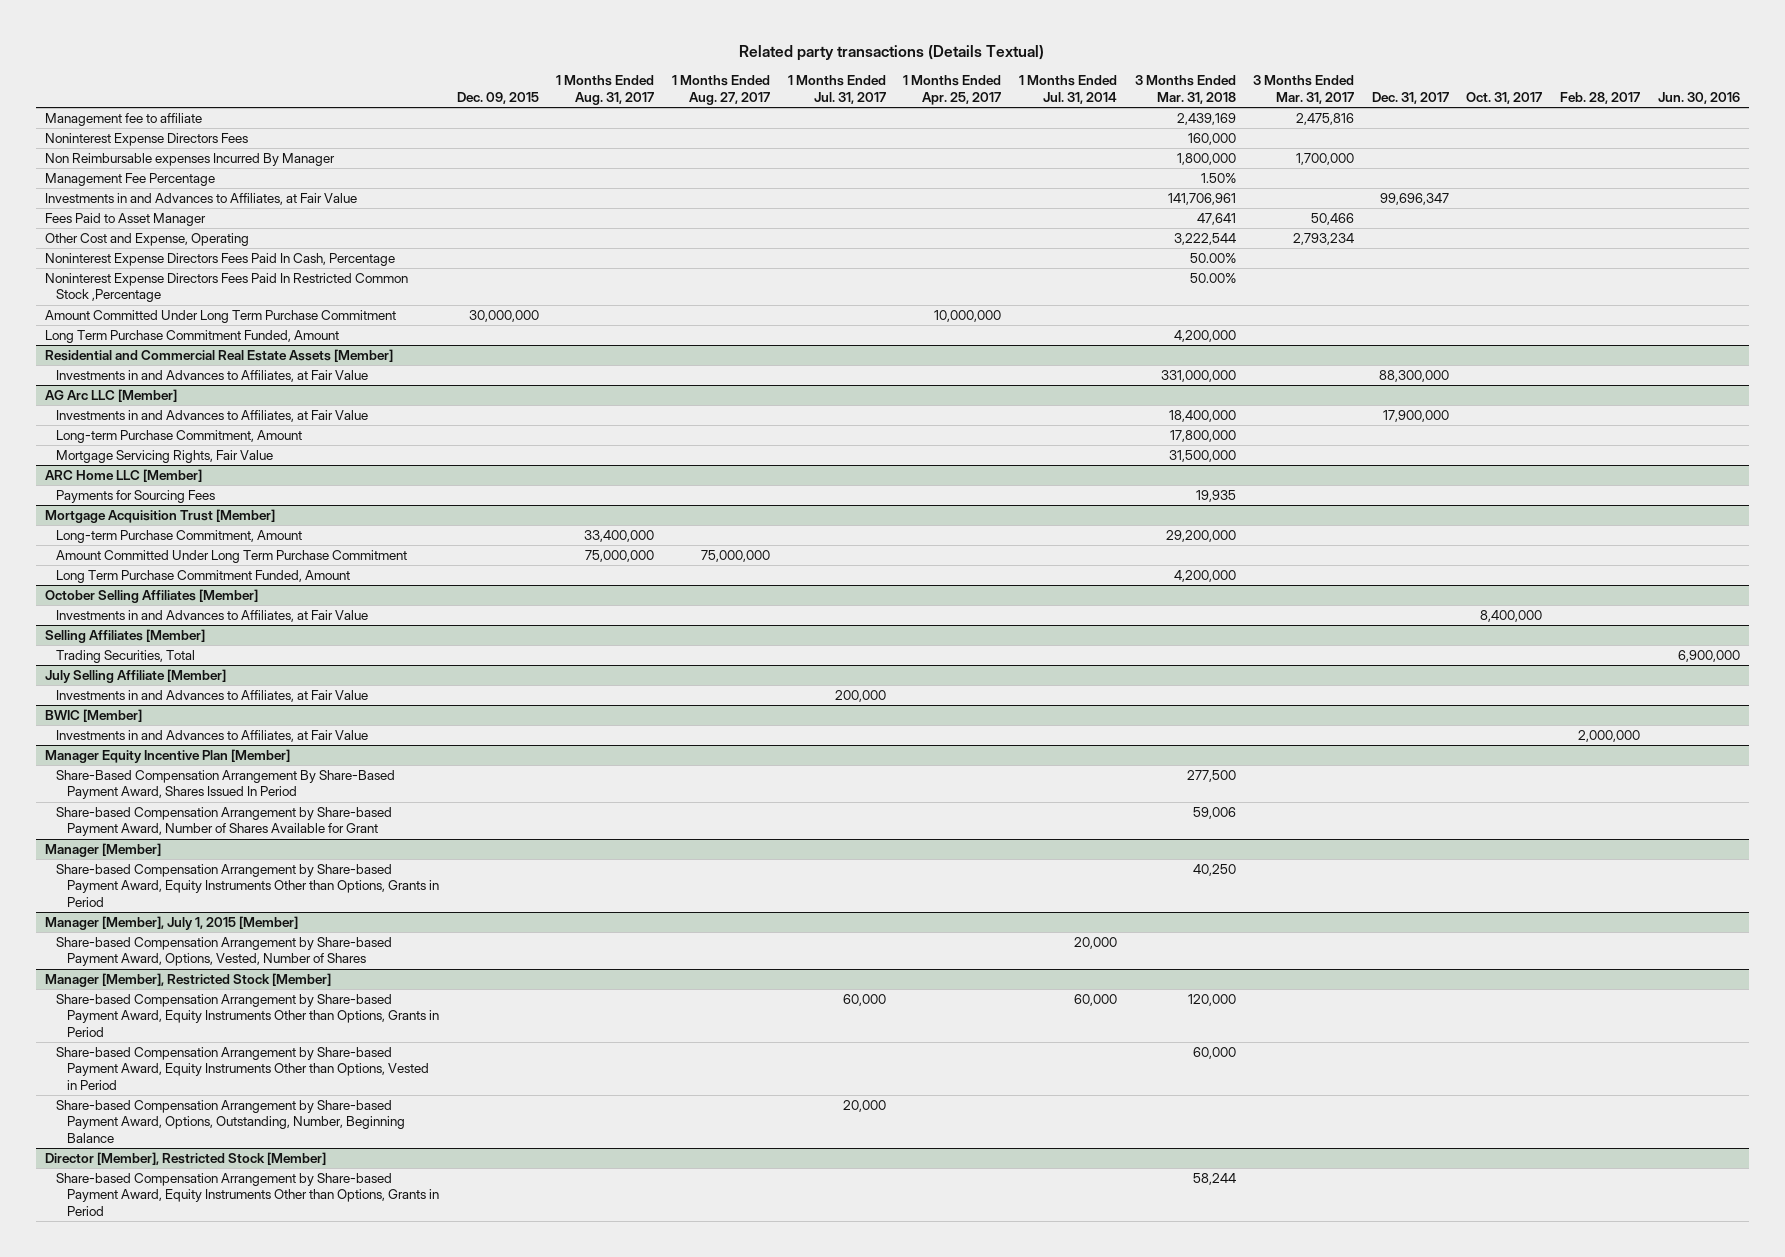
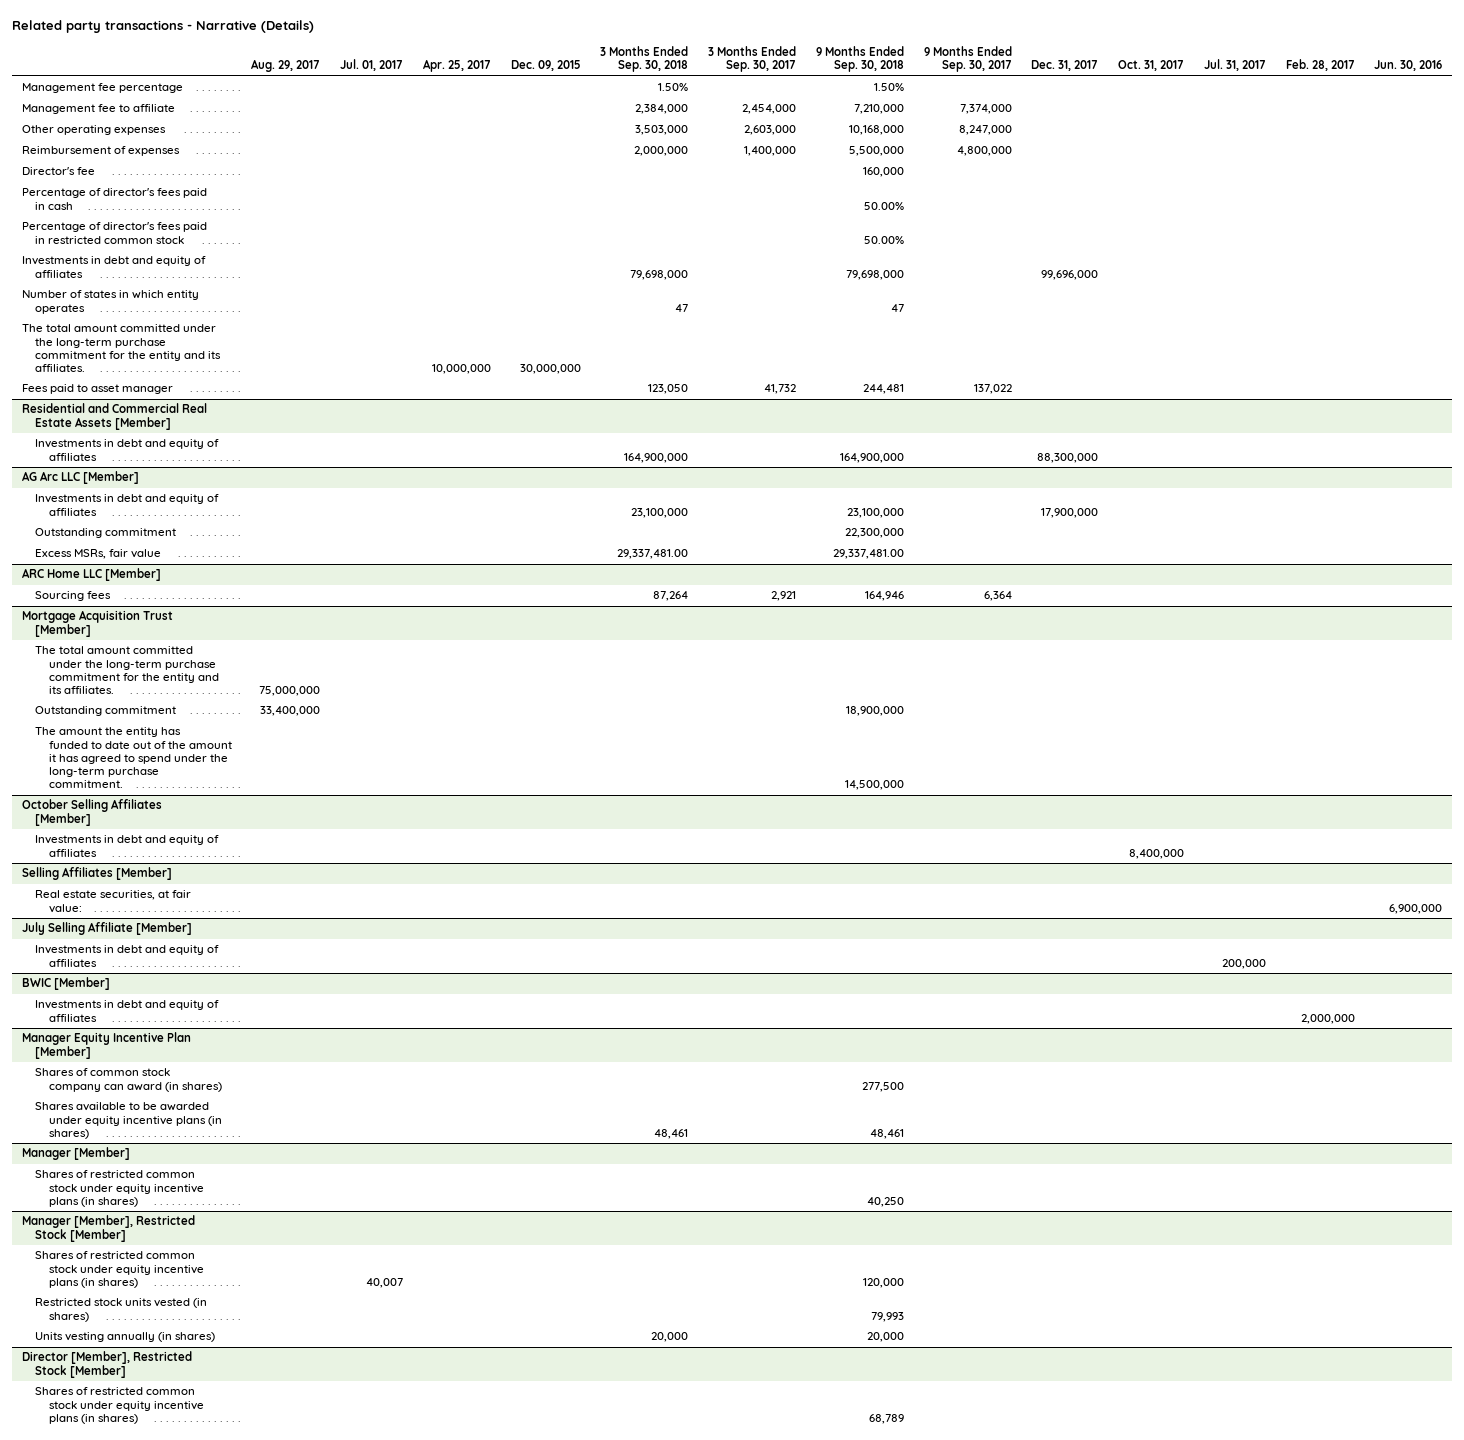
- Related party transactions (Details Textual)
+ Related party transactions - Narrative (Details)
- | Dec. 09, 2015 | 1 Months Ended Aug. 31, 2017 | 1 Months Ended Aug. 27, 2017 | 1 Months Ended Jul. 31, 2017 | 1 Months Ended Apr. 25, 2017 | 1 Months Ended Jul. 31, 2014 | 3 Months Ended Mar. 31, 2018 | 3 Months Ended Mar. 31, 2017 | Dec. 31, 2017 | Oct. 31, 2017 | Feb. 28, 2017 | Jun. 30, 2016
+ | Aug. 29, 2017 | Jul. 01, 2017 | Apr. 25, 2017 | Dec. 09, 2015 | 3 Months Ended Sep. 30, 2018 | 3 Months Ended Sep. 30, 2017 | 9 Months Ended Sep. 30, 2018 | 9 Months Ended Sep. 30, 2017 | Dec. 31, 2017 | Oct. 31, 2017 | Jul. 31, 2017 | Feb. 28, 2017 | Jun. 30, 2016
+ Management fee percentage | | | | | 1.50% | | 1.50% | | | | | |
- Noninterest Expense Directors Fees | | | | | | | 160,000 | | | | |
- Non Reimbursable expenses Incurred By Manager | | | | | | | 1,800,000 | 1,700,000 | | | |
- Management Fee Percentage | | | | | | | 1.50% | | | | |
- Investments in and Advances to Affiliates, at Fair Value | | | | | | | 141,706,961 | | 99,696,347 | | |
- Fees Paid to Asset Manager | | | | | | | 47,641 | 50,466 | | | |
- Other Cost and Expense, Operating | | | | | | | 3,222,544 | 2,793,234 | | | |
- Noninterest Expense Directors Fees Paid In Cash, Percentage | | | | | | | 50.00% | | | | |
- Noninterest Expense Directors Fees Paid In Restricted Common Stock ,Percentage | | | | | | | 50.00% | | | | |
- Amount Committed Under Long Term Purchase Commitment | 30,000,000 | | | | 10,000,000 | | | | | | |
- Long Term Purchase Commitment Funded, Amount | | | | | | | 4,200,000 | | | | |
+ Other operating expenses | | | | | 3,503,000 | 2,603,000 | 10,168,000 | 8,247,000 | | | | |
+ Reimbursement of expenses | | | | | 2,000,000 | 1,400,000 | 5,500,000 | 4,800,000 | | | | |
+ Director's fee | | | | | | | 160,000 | | | | | |
+ Percentage of director's fees paid in cash | | | | | | | 50.00% | | | | | |
+ Percentage of director's fees paid in restricted common stock | | | | | | | 50.00% | | | | | |
+ Investments in debt and equity of affiliates | | | | | 79,698,000 | | 79,698,000 | | 99,696,000 | | | |
+ Number of states in which entity operates | | | | | 47 | | 47 | | | | | |
+ The total amount committed under the long-term purchase commitment for the entity and its affiliates. | | | 10,000,000 | 30,000,000 | | | | | | | | |
+ Fees paid to asset manager | | | | | 123,050 | 41,732 | 244,481 | 137,022 | | | | |
@ Residential and Commercial Real Estate Assets [Member]
- Investments in and Advances to Affiliates, at Fair Value | | | | | | | 331,000,000 | | 88,300,000 | | |
+ Investments in debt and equity of affiliates | | | | | 164,900,000 | | 164,900,000 | | 88,300,000 | | | |
@ AG Arc LLC [Member]
- Investments in and Advances to Affiliates, at Fair Value | | | | | | | 18,400,000 | | 17,900,000 | | |
- Long-term Purchase Commitment, Amount | | | | | | | 17,800,000 | | | | |
- Mortgage Servicing Rights, Fair Value | | | | | | | 31,500,000 | | | | |
+ Investments in debt and equity of affiliates | | | | | 23,100,000 | | 23,100,000 | | 17,900,000 | | | |
+ Outstanding commitment | | | | | | | 22,300,000 | | | | | |
+ Excess MSRs, fair value | | | | | 29,337,481.00 | | 29,337,481.00 | | | | | |
@ ARC Home LLC [Member]
- Payments for Sourcing Fees | | | | | | | 19,935 | | | | |
+ Sourcing fees | | | | | 87,264 | 2,921 | 164,946 | 6,364 | | | | |
@ Mortgage Acquisition Trust [Member]
- Long-term Purchase Commitment, Amount | | 33,400,000 | | | | | 29,200,000 | | | | |
- Amount Committed Under Long Term Purchase Commitment | | 75,000,000 | 75,000,000 | | | | | | | | |
- Long Term Purchase Commitment Funded, Amount | | | | | | | 4,200,000 | | | | |
+ The total amount committed under the long-term purchase commitment for the entity and its affiliates. | 75,000,000 | | | | | | | | | | | |
+ Outstanding commitment | 33,400,000 | | | | | | 18,900,000 | | | | | |
+ The amount the entity has funded to date out of the amount it has agreed to spend under the long-term purchase commitment. | | | | | | | 14,500,000 | | | | | |
@ October Selling Affiliates [Member]
- Investments in and Advances to Affiliates, at Fair Value | | | | | | | | | | 8,400,000 | |
+ Investments in debt and equity of affiliates | | | | | | | | | | 8,400,000 | | |
@ Selling Affiliates [Member]
- Trading Securities, Total | | | | | | | | | | | | 6,900,000
+ Real estate securities, at fair value: | | | | | | | | | | | | | 6,900,000
@ July Selling Affiliate [Member]
- Investments in and Advances to Affiliates, at Fair Value | | | | 200,000 | | | | | | | |
+ Investments in debt and equity of affiliates | | | | | | | | | | | 200,000 | |
@ BWIC [Member]
- Investments in and Advances to Affiliates, at Fair Value | | | | | | | | | | | 2,000,000 |
+ Investments in debt and equity of affiliates | | | | | | | | | | | | 2,000,000 |
@ Manager Equity Incentive Plan [Member]
- Share-Based Compensation Arrangement By Share-Based Payment Award, Shares Issued In Period | | | | | | | 277,500 | | | | |
- Share-based Compensation Arrangement by Share-based Payment Award, Number of Shares Available for Grant | | | | | | | 59,006 | | | | |
+ Shares of common stock company can award (in shares) | | | | | | | 277,500 | | | | | |
+ Shares available to be awarded under equity incentive plans (in shares) | | | | | 48,461 | | 48,461 | | | | | |
@ Manager [Member]
- Share-based Compensation Arrangement by Share-based Payment Award, Equity Instruments Other than Options, Grants in Period | | | | | | | 40,250 | | | | |
- Manager [Member], July 1, 2015 [Member]
- Share-based Compensation Arrangement by Share-based Payment Award, Options, Vested, Number of Shares | | | | | | 20,000 | | | | | |
@ Manager [Member]
+ Shares of restricted common stock under equity incentive plans (in shares) | | | | | | | 40,250 | | | | | |
@ Manager [Member], Restricted Stock [Member]
- Share-based Compensation Arrangement by Share-based Payment Award, Equity Instruments Other than Options, Grants in Period | | | | 60,000 | | 60,000 | 120,000 | | | | |
- Share-based Compensation Arrangement by Share-based Payment Award, Equity Instruments Other than Options, Vested in Period | | | | | | | 60,000 | | | | |
- Share-based Compensation Arrangement by Share-based Payment Award, Options, Outstanding, Number, Beginning Balance | | | | 20,000 | | | | | | | |
+ Shares of restricted common stock under equity incentive plans (in shares) | | 40,007 | | | | | 120,000 | | | | | |
+ Restricted stock units vested (in shares) | | | | | | | 79,993 | | | | | |
+ Units vesting annually (in shares) | | | | | 20,000 | | 20,000 | | | | | |
@ Director [Member], Restricted Stock [Member]
- Share-based Compensation Arrangement by Share-based Payment Award, Equity Instruments Other than Options, Grants in Period | | | | | | | 58,244 | | | | |
+ Shares of restricted common stock under equity incentive plans (in shares) | | | | | | | 68,789 | | | | | |

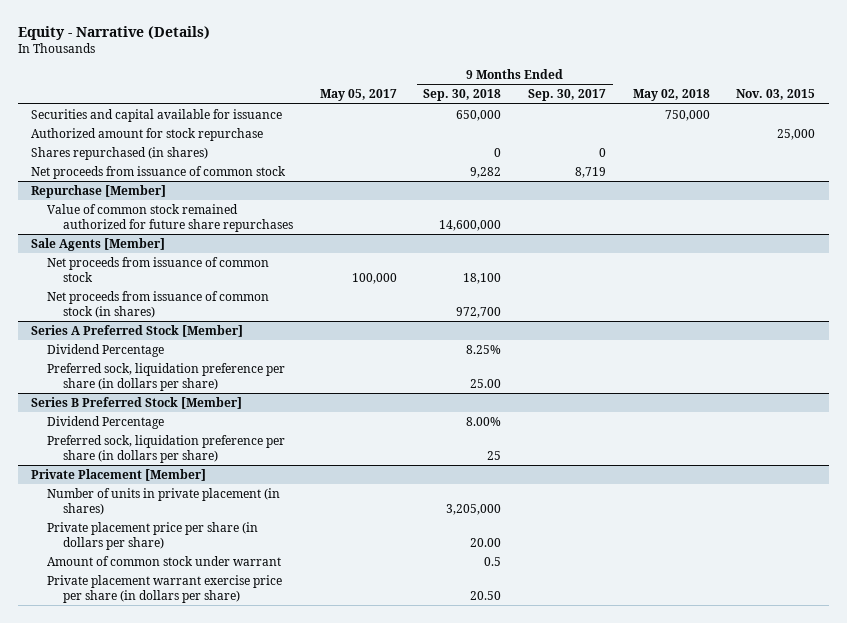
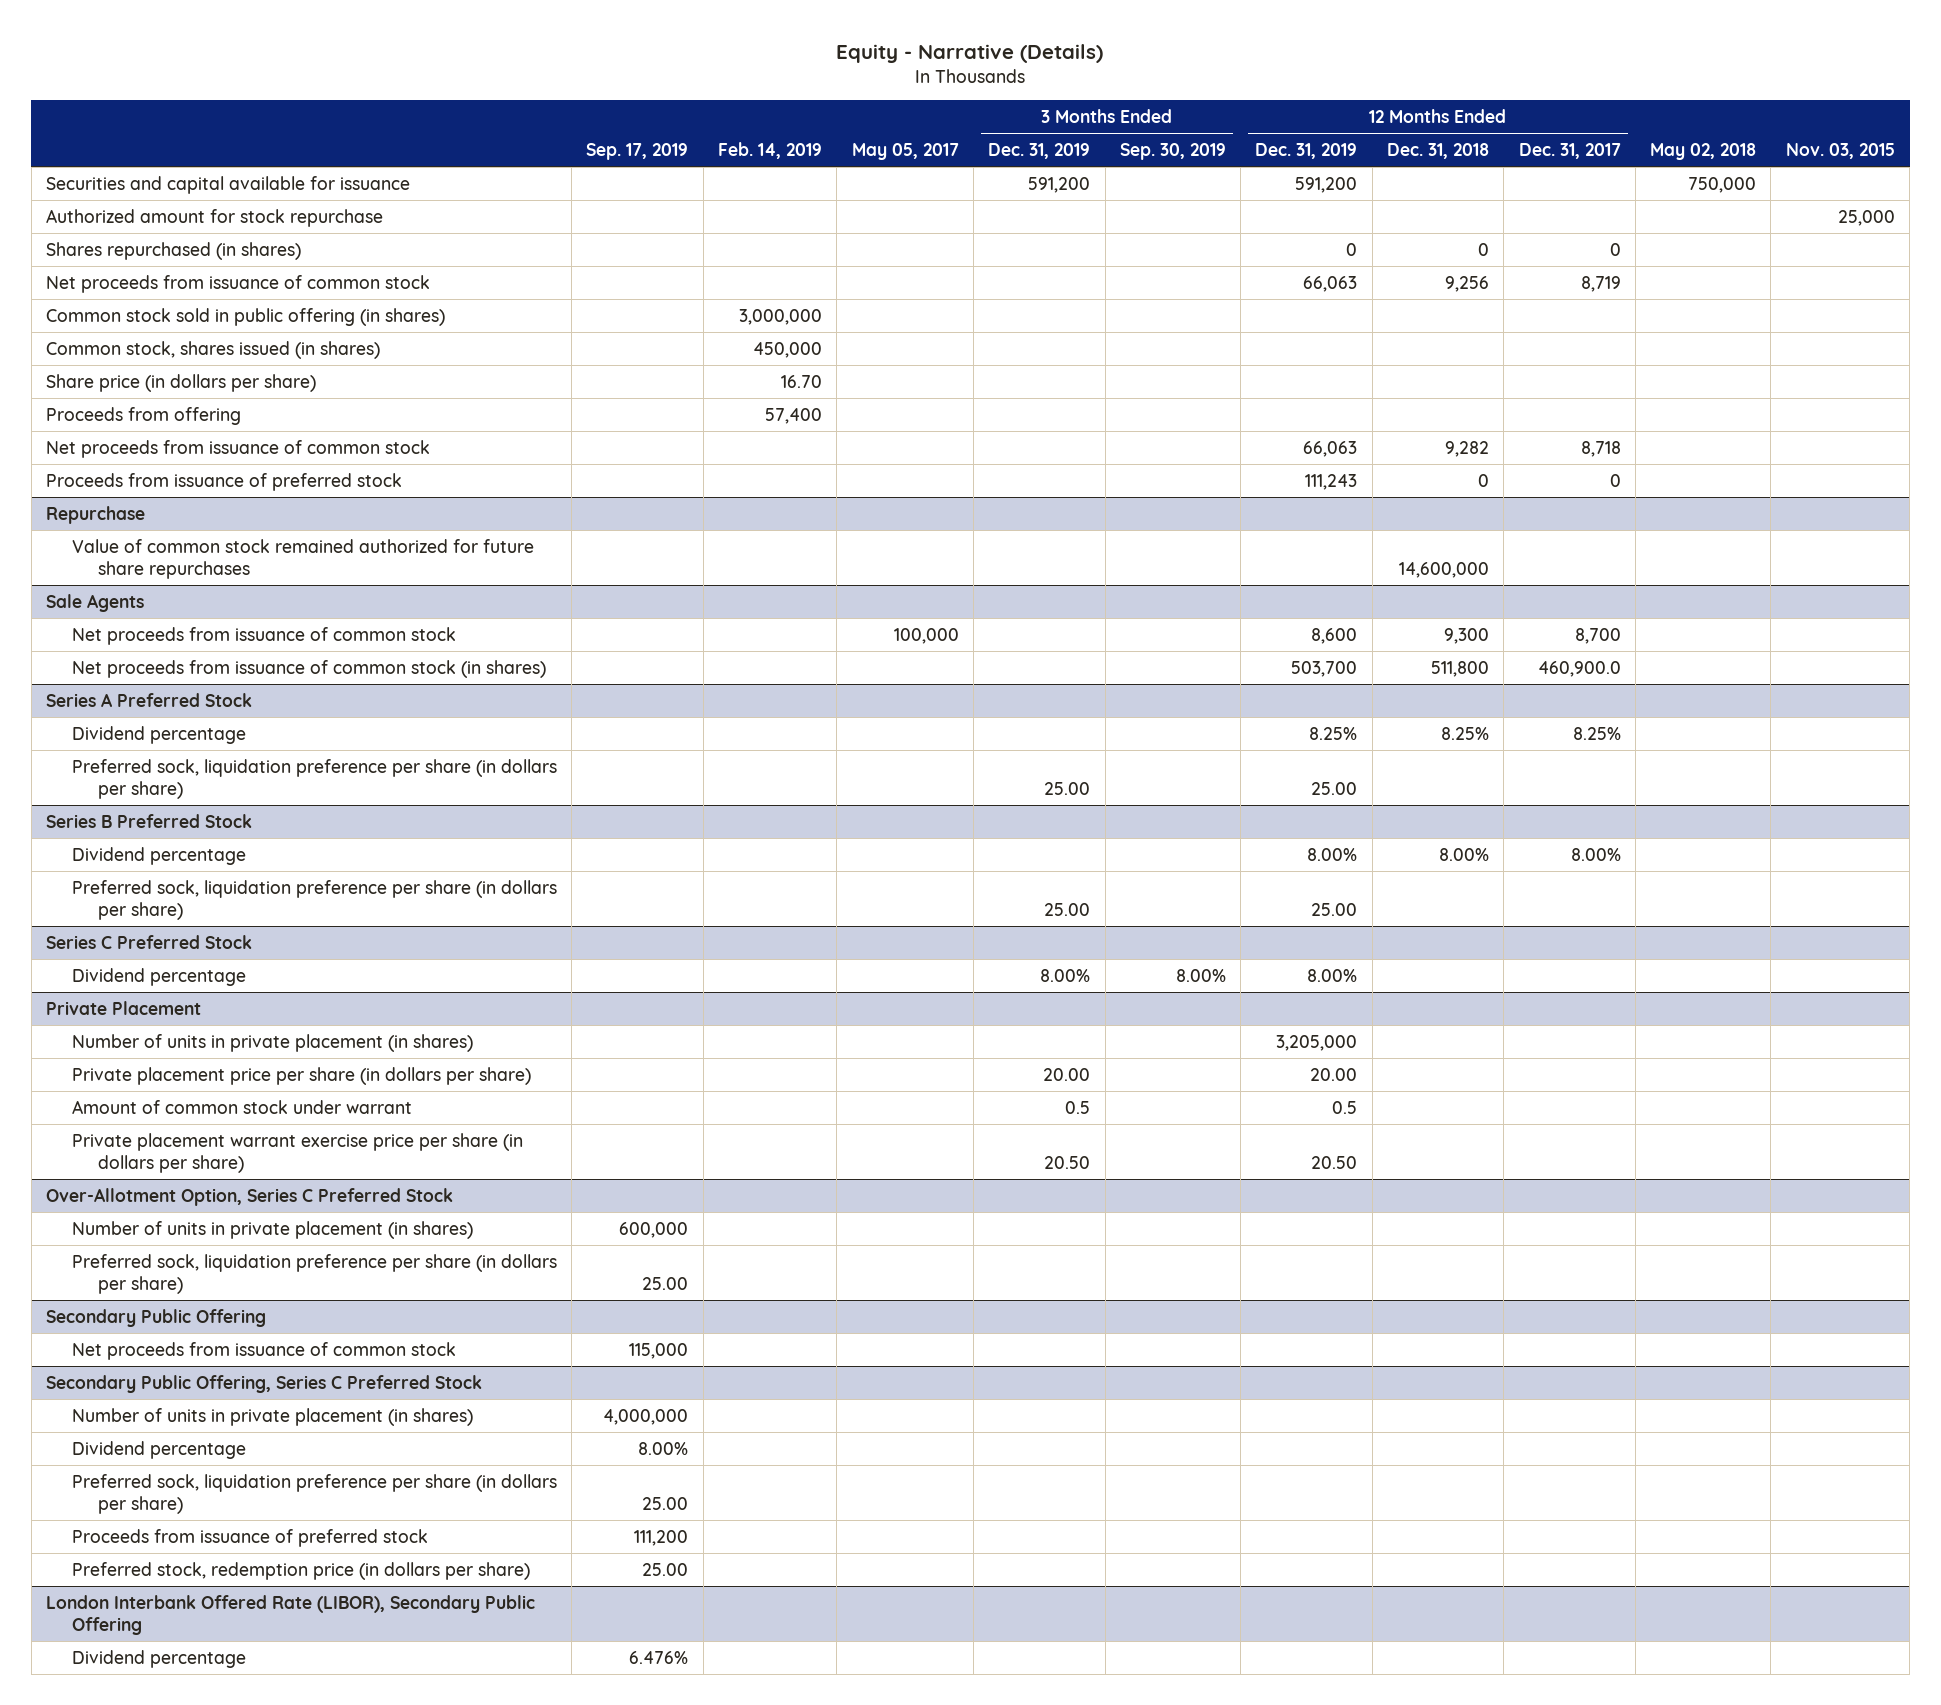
- | May 05, 2017 | 9 Months Ended Sep. 30, 2018 | 9 Months Ended Sep. 30, 2017 | May 02, 2018 | Nov. 03, 2015
+ | Sep. 17, 2019 | Feb. 14, 2019 | May 05, 2017 | 3 Months Ended Dec. 31, 2019 | 3 Months Ended Sep. 30, 2019 | 12 Months Ended Dec. 31, 2019 | 12 Months Ended Dec. 31, 2018 | 12 Months Ended Dec. 31, 2017 | May 02, 2018 | Nov. 03, 2015
- Repurchase [Member]
+ Common stock sold in public offering (in shares) | | 3,000,000 | | | | | | | |
+ Common stock, shares issued (in shares) | | 450,000 | | | | | | | |
+ Share price (in dollars per share) | | 16.70 | | | | | | | |
+ Proceeds from offering | | 57,400 | | | | | | | |
+ Net proceeds from issuance of common stock | | | | | | 66,063 | 9,282 | 8,718 | |
+ Proceeds from issuance of preferred stock | | | | | | 111,243 | 0 | 0 | |
+ Repurchase
- Sale Agents [Member]
+ Sale Agents
- Series A Preferred Stock [Member]
- Dividend Percentage | | 8.25% | | |
+ Series A Preferred Stock
+ Dividend percentage | | | | | | 8.25% | 8.25% | 8.25% | |
- Series B Preferred Stock [Member]
- Dividend Percentage | | 8.00% | | |
+ Series B Preferred Stock
+ Dividend percentage | | | | | | 8.00% | 8.00% | 8.00% | |
- Private Placement [Member]
+ Series C Preferred Stock
+ Dividend percentage | | | | 8.00% | 8.00% | 8.00% | | | |
+ Private Placement
+ Over-Allotment Option, Series C Preferred Stock
+ Number of units in private placement (in shares) | 600,000 | | | | | | | | |
+ Preferred sock, liquidation preference per share (in dollars per share) | 25.00 | | | | | | | | |
+ Secondary Public Offering
+ Net proceeds from issuance of common stock | 115,000 | | | | | | | | |
+ Secondary Public Offering, Series C Preferred Stock
+ Number of units in private placement (in shares) | 4,000,000 | | | | | | | | |
+ Dividend percentage | 8.00% | | | | | | | | |
+ Preferred sock, liquidation preference per share (in dollars per share) | 25.00 | | | | | | | | |
+ Proceeds from issuance of preferred stock | 111,200 | | | | | | | | |
+ Preferred stock, redemption price (in dollars per share) | 25.00 | | | | | | | | |
+ London Interbank Offered Rate (LIBOR), Secondary Public Offering
+ Dividend percentage | 6.476% | | | | | | | | |

